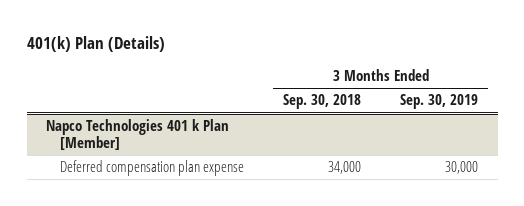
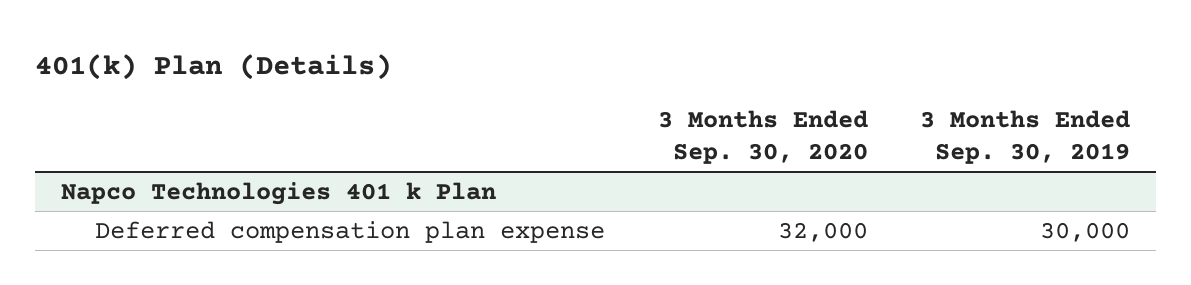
- | 3 Months Ended Sep. 30, 2018 | 3 Months Ended Sep. 30, 2019
+ | 3 Months Ended Sep. 30, 2020 | 3 Months Ended Sep. 30, 2019
- Napco Technologies 401 k Plan [Member]
+ Napco Technologies 401 k Plan

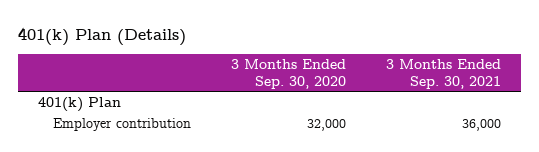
- | 3 Months Ended Sep. 30, 2020 | 3 Months Ended Sep. 30, 2019
+ | 3 Months Ended Sep. 30, 2020 | 3 Months Ended Sep. 30, 2021
- Napco Technologies 401 k Plan
- Deferred compensation plan expense | 32,000 | 30,000
+ 401(k) Plan
+ Employer contribution | 32,000 | 36,000

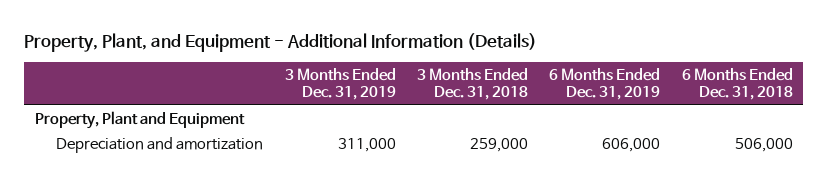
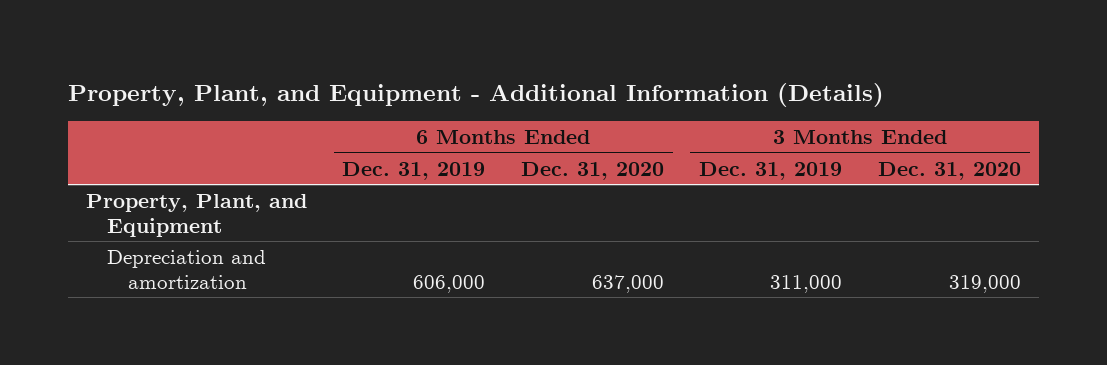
- | 3 Months Ended Dec. 31, 2019 | 3 Months Ended Dec. 31, 2018 | 6 Months Ended Dec. 31, 2019 | 6 Months Ended Dec. 31, 2018
+ | 6 Months Ended Dec. 31, 2019 | 6 Months Ended Dec. 31, 2020 | 3 Months Ended Dec. 31, 2019 | 3 Months Ended Dec. 31, 2020
- Property, Plant and Equipment
+ Property, Plant, and Equipment

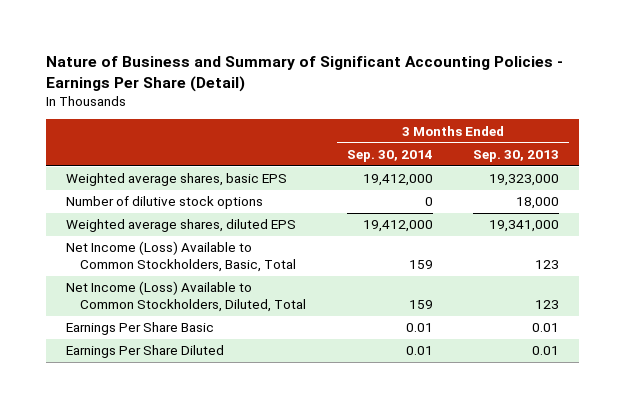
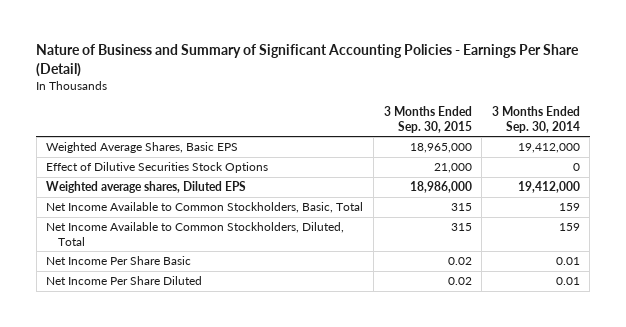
- | 3 Months Ended Sep. 30, 2014 | 3 Months Ended Sep. 30, 2013
+ | 3 Months Ended Sep. 30, 2015 | 3 Months Ended Sep. 30, 2014
- Weighted average shares, basic EPS | 19,412,000 | 19,323,000
- Number of dilutive stock options | 0 | 18,000
- Weighted average shares, diluted EPS | 19,412,000 | 19,341,000
- Net Income (Loss) Available to Common Stockholders, Basic, Total | 159 | 123
- Net Income (Loss) Available to Common Stockholders, Diluted, Total | 159 | 123
- Earnings Per Share Basic | 0.01 | 0.01
- Earnings Per Share Diluted | 0.01 | 0.01
+ Weighted Average Shares, Basic EPS | 18,965,000 | 19,412,000
+ Effect of Dilutive Securities Stock Options | 21,000 | 0
+ Weighted average shares, Diluted EPS | 18,986,000 | 19,412,000
+ Net Income Available to Common Stockholders, Basic, Total | 315 | 159
+ Net Income Available to Common Stockholders, Diluted, Total | 315 | 159
+ Net Income Per Share Basic | 0.02 | 0.01
+ Net Income Per Share Diluted | 0.02 | 0.01

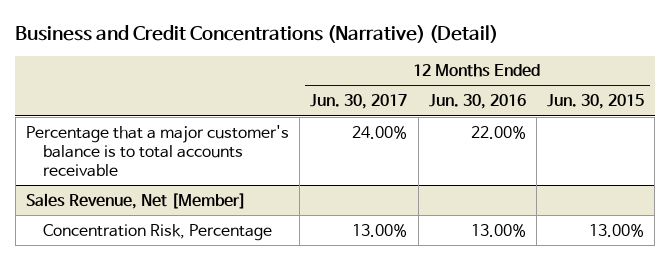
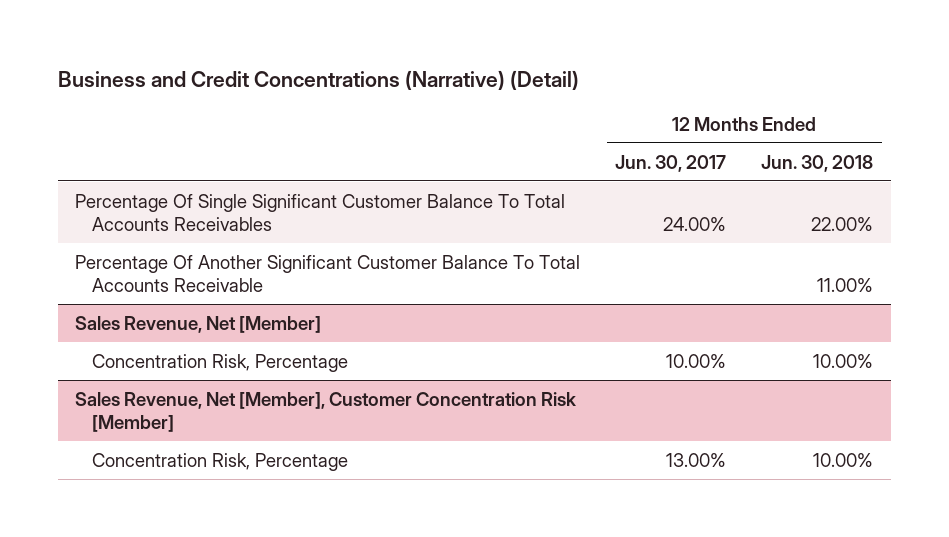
- | 12 Months Ended Jun. 30, 2017 | 12 Months Ended Jun. 30, 2016 | 12 Months Ended Jun. 30, 2015
+ | 12 Months Ended Jun. 30, 2017 | 12 Months Ended Jun. 30, 2018
- Percentage that a major customer's balance is to total accounts receivable | 24.00% | 22.00% |
+ Percentage Of Single Significant Customer Balance To Total Accounts Receivables | 24.00% | 22.00%
+ Percentage Of Another Significant Customer Balance To Total Accounts Receivable | | 11.00%
@ Sales Revenue, Net [Member]
+ Concentration Risk, Percentage | 10.00% | 10.00%
+ Sales Revenue, Net [Member], Customer Concentration Risk [Member]

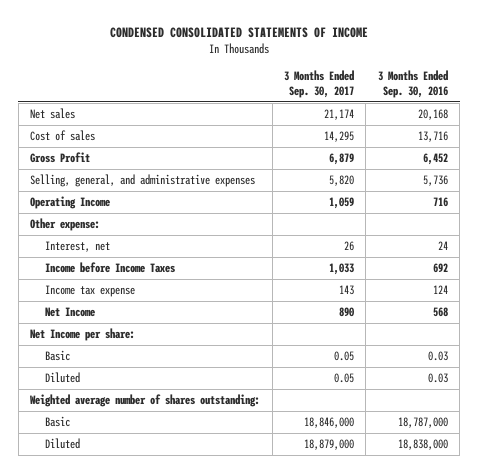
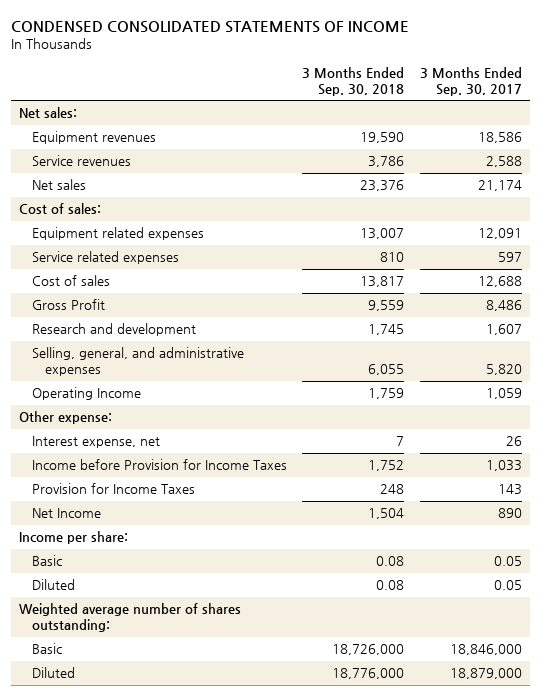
- | 3 Months Ended Sep. 30, 2017 | 3 Months Ended Sep. 30, 2016
+ | 3 Months Ended Sep. 30, 2018 | 3 Months Ended Sep. 30, 2017
+ Net sales:
+ Equipment revenues | 19,590 | 18,586
+ Service revenues | 3,786 | 2,588
- Cost of sales | 14,295 | 13,716
- Gross Profit | 6,879 | 6,452
+ Cost of sales:
+ Equipment related expenses | 13,007 | 12,091
+ Service related expenses | 810 | 597
+ Cost of sales | 13,817 | 12,688
+ Gross Profit | 9,559 | 8,486
+ Research and development | 1,745 | 1,607
- Interest, net | 26 | 24
- Income before Income Taxes | 1,033 | 692
- Income tax expense | 143 | 124
+ Interest expense, net | 7 | 26
+ Income before Provision for Income Taxes | 1,752 | 1,033
+ Provision for Income Taxes | 248 | 143
- Net Income per share:
+ Income per share:

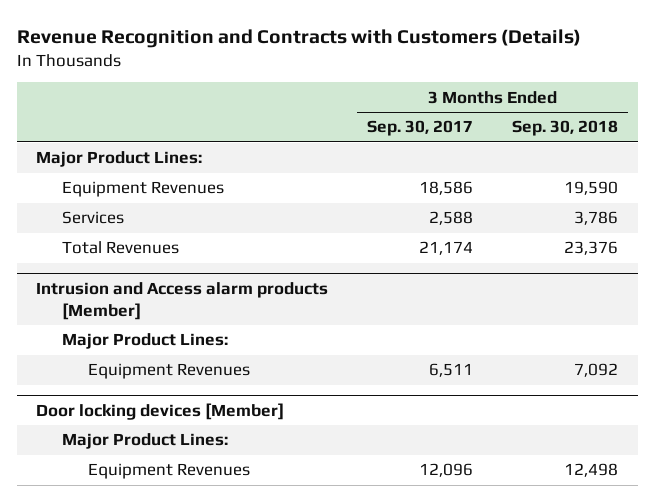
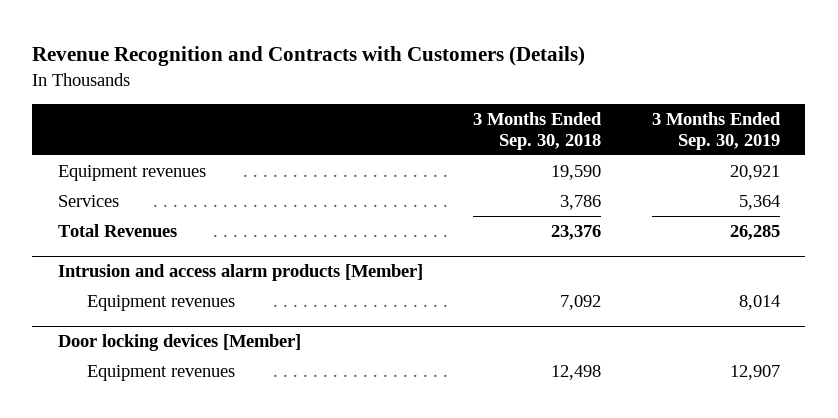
- | 3 Months Ended Sep. 30, 2017 | 3 Months Ended Sep. 30, 2018
+ | 3 Months Ended Sep. 30, 2018 | 3 Months Ended Sep. 30, 2019
- Major Product Lines:
- Equipment Revenues | 18,586 | 19,590
+ Equipment revenues | 19,590 | 20,921
- Intrusion and Access alarm products [Member]
- Major Product Lines:
- Equipment Revenues | 6,511 | 7,092
+ Intrusion and access alarm products [Member]
+ Equipment revenues | 7,092 | 8,014
@ Door locking devices [Member]
- Major Product Lines:
- Equipment Revenues | 12,096 | 12,498
+ Equipment revenues | 12,498 | 12,907

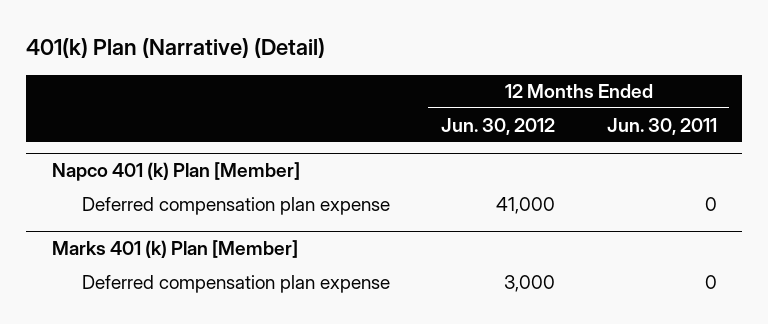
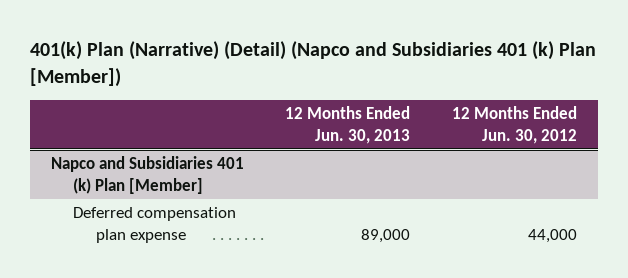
- 401(k) Plan (Narrative) (Detail)
+ 401(k) Plan (Narrative) (Detail) (Napco and Subsidiaries 401 (k) Plan [Member])
- | 12 Months Ended Jun. 30, 2012 | 12 Months Ended Jun. 30, 2011
+ | 12 Months Ended Jun. 30, 2013 | 12 Months Ended Jun. 30, 2012
- Napco 401 (k) Plan [Member]
- Deferred compensation plan expense | 41,000 | 0
- Marks 401 (k) Plan [Member]
- Deferred compensation plan expense | 3,000 | 0
+ Napco and Subsidiaries 401 (k) Plan [Member]
+ Deferred compensation plan expense | 89,000 | 44,000

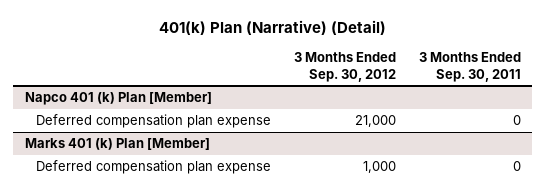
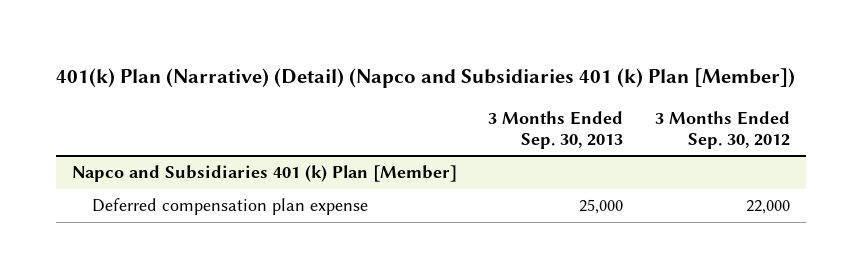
- 401(k) Plan (Narrative) (Detail)
+ 401(k) Plan (Narrative) (Detail) (Napco and Subsidiaries 401 (k) Plan [Member])
- | 3 Months Ended Sep. 30, 2012 | 3 Months Ended Sep. 30, 2011
+ | 3 Months Ended Sep. 30, 2013 | 3 Months Ended Sep. 30, 2012
- Napco 401 (k) Plan [Member]
- Deferred compensation plan expense | 21,000 | 0
- Marks 401 (k) Plan [Member]
- Deferred compensation plan expense | 1,000 | 0
+ Napco and Subsidiaries 401 (k) Plan [Member]
+ Deferred compensation plan expense | 25,000 | 22,000

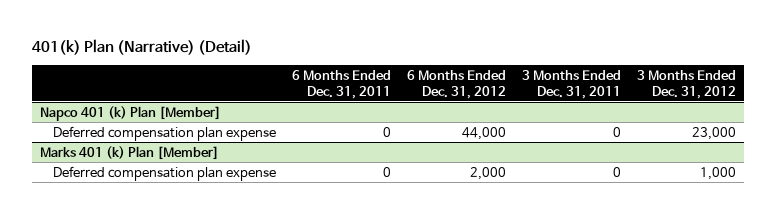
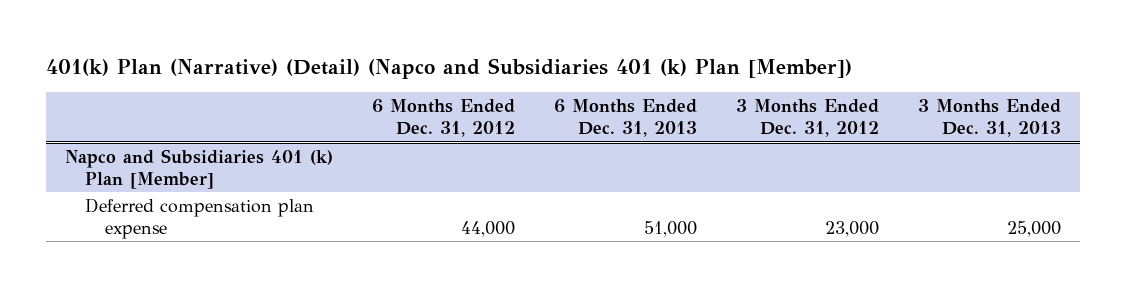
- 401(k) Plan (Narrative) (Detail)
+ 401(k) Plan (Narrative) (Detail) (Napco and Subsidiaries 401 (k) Plan [Member])
- | 6 Months Ended Dec. 31, 2011 | 6 Months Ended Dec. 31, 2012 | 3 Months Ended Dec. 31, 2011 | 3 Months Ended Dec. 31, 2012
+ | 6 Months Ended Dec. 31, 2012 | 6 Months Ended Dec. 31, 2013 | 3 Months Ended Dec. 31, 2012 | 3 Months Ended Dec. 31, 2013
- Napco 401 (k) Plan [Member]
+ Napco and Subsidiaries 401 (k) Plan [Member]
- Marks 401 (k) Plan [Member]
- Deferred compensation plan expense | 0 | 2,000 | 0 | 1,000

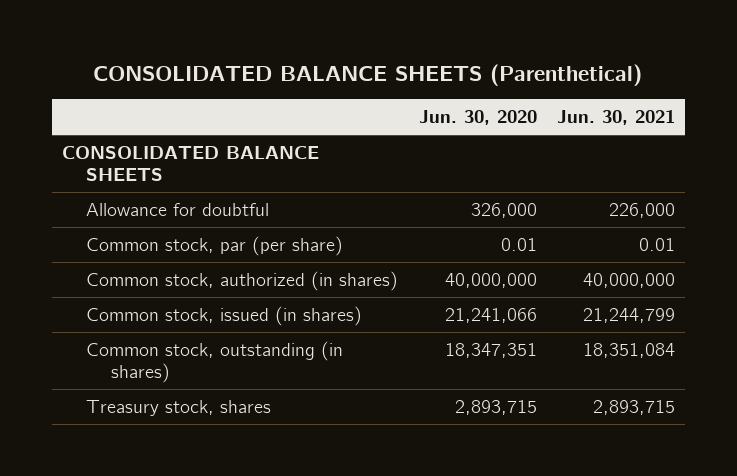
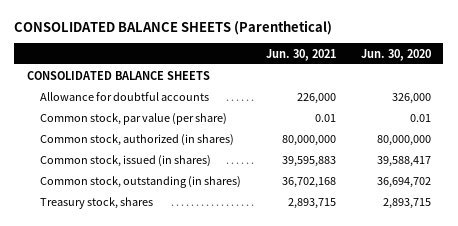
- | Jun. 30, 2020 | Jun. 30, 2021
+ | Jun. 30, 2021 | Jun. 30, 2020
- Allowance for doubtful | 326,000 | 226,000
- Common stock, par (per share) | 0.01 | 0.01
- Common stock, authorized (in shares) | 40,000,000 | 40,000,000
- Common stock, issued (in shares) | 21,241,066 | 21,244,799
- Common stock, outstanding (in shares) | 18,347,351 | 18,351,084
+ Allowance for doubtful accounts | 226,000 | 326,000
+ Common stock, par value (per share) | 0.01 | 0.01
+ Common stock, authorized (in shares) | 80,000,000 | 80,000,000
+ Common stock, issued (in shares) | 39,595,883 | 39,588,417
+ Common stock, outstanding (in shares) | 36,702,168 | 36,694,702

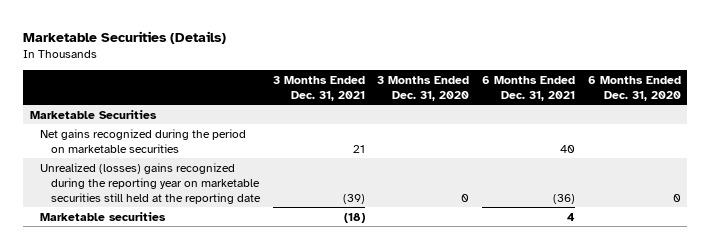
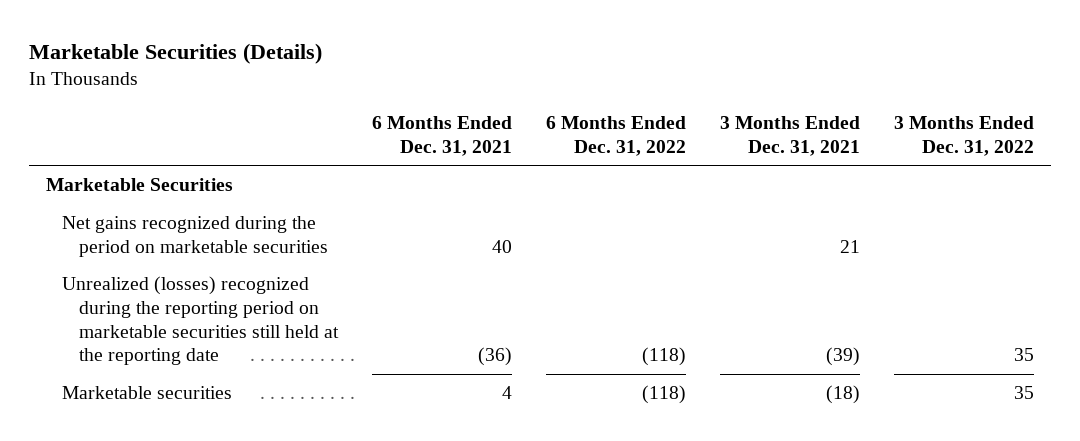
- | 3 Months Ended Dec. 31, 2021 | 3 Months Ended Dec. 31, 2020 | 6 Months Ended Dec. 31, 2021 | 6 Months Ended Dec. 31, 2020
+ | 6 Months Ended Dec. 31, 2021 | 6 Months Ended Dec. 31, 2022 | 3 Months Ended Dec. 31, 2021 | 3 Months Ended Dec. 31, 2022
- Unrealized (losses) gains recognized during the reporting year on marketable securities still held at the reporting date | (39) | 0 | (36) | 0
+ Unrealized (losses) recognized during the reporting period on marketable securities still held at the reporting date | (36) | (118) | (39) | 35

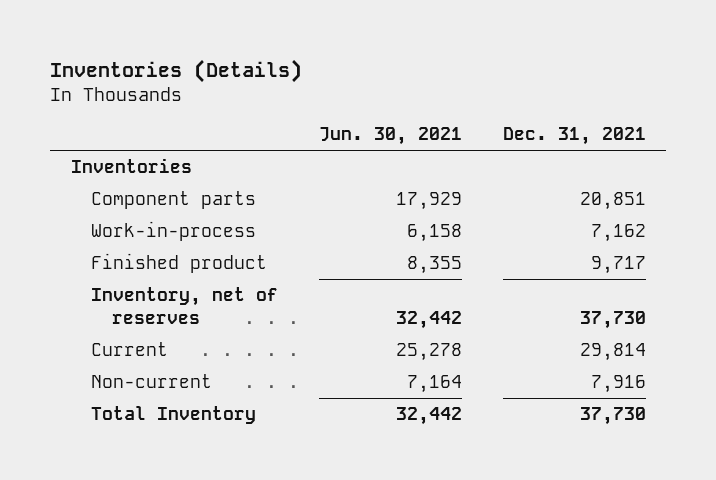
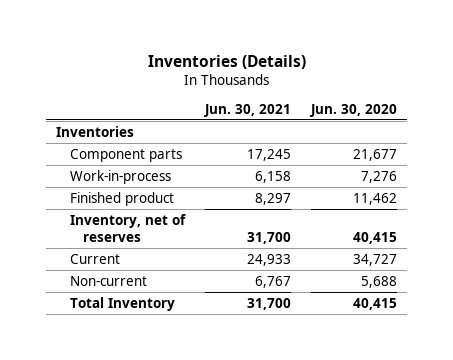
- | Jun. 30, 2021 | Dec. 31, 2021
+ | Jun. 30, 2021 | Jun. 30, 2020
- Component parts | 17,929 | 20,851
+ Component parts | 17,245 | 21,677
- Finished product | 8,355 | 9,717
- Inventory, net of reserves | 32,442 | 37,730
- Current | 25,278 | 29,814
- Non-current | 7,164 | 7,916
- Total Inventory | 32,442 | 37,730
+ Finished product | 8,297 | 11,462
+ Inventory, net of reserves | 31,700 | 40,415
+ Current | 24,933 | 34,727
+ Non-current | 6,767 | 5,688
+ Total Inventory | 31,700 | 40,415

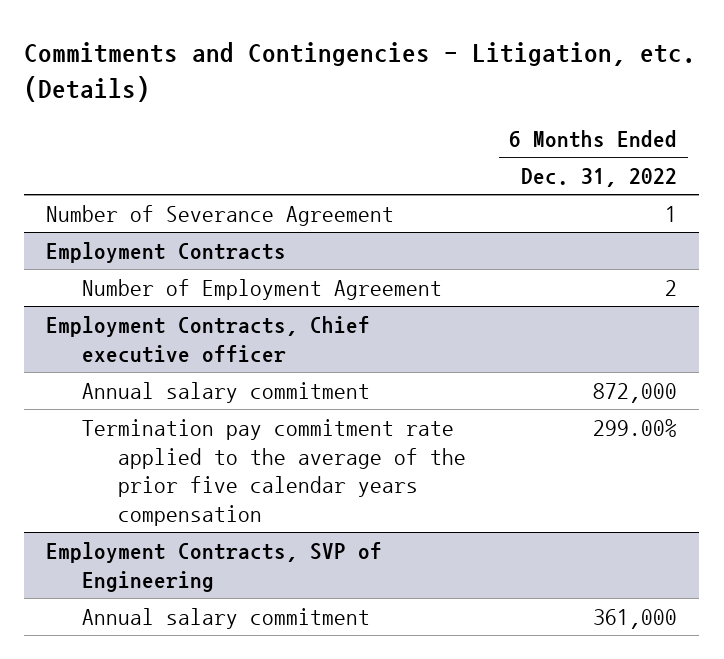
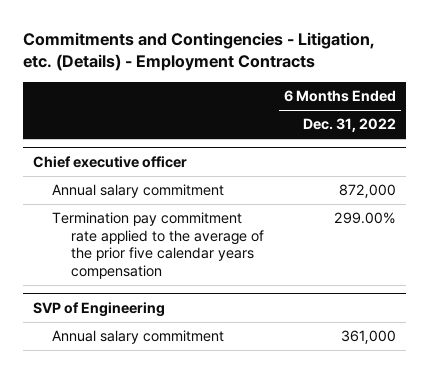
- Commitments and Contingencies - Litigation, etc. (Details)
+ Commitments and Contingencies - Litigation, etc. (Details) - Employment Contracts
- Number of Severance Agreement | 1
- Employment Contracts
- Number of Employment Agreement | 2
- Employment Contracts, Chief executive officer
+ Chief executive officer
- Employment Contracts, SVP of Engineering
+ SVP of Engineering

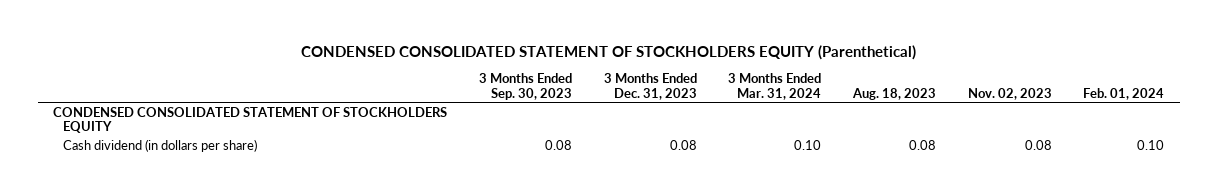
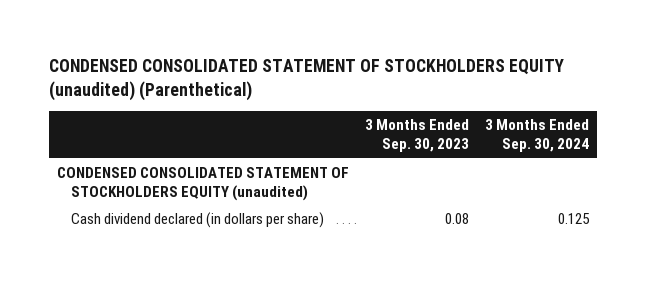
- CONDENSED CONSOLIDATED STATEMENT OF STOCKHOLDERS EQUITY (Parenthetical)
+ CONDENSED CONSOLIDATED STATEMENT OF STOCKHOLDERS EQUITY (unaudited) (Parenthetical)
- | 3 Months Ended Sep. 30, 2023 | 3 Months Ended Dec. 31, 2023 | 3 Months Ended Mar. 31, 2024 | Aug. 18, 2023 | Nov. 02, 2023 | Feb. 01, 2024
+ | 3 Months Ended Sep. 30, 2023 | 3 Months Ended Sep. 30, 2024
- CONDENSED CONSOLIDATED STATEMENT OF STOCKHOLDERS EQUITY
- Cash dividend (in dollars per share) | 0.08 | 0.08 | 0.10 | 0.08 | 0.08 | 0.10
+ CONDENSED CONSOLIDATED STATEMENT OF STOCKHOLDERS EQUITY (unaudited)
+ Cash dividend declared (in dollars per share) | 0.08 | 0.125

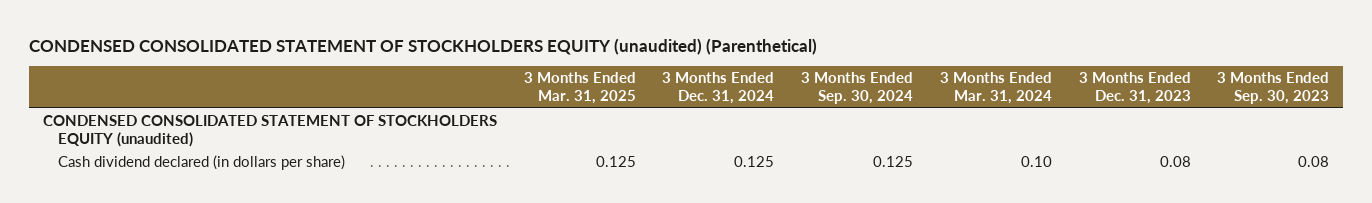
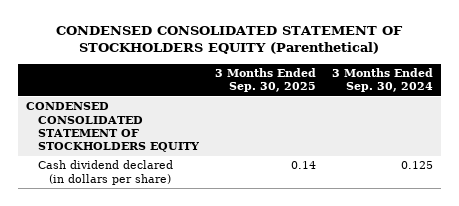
- CONDENSED CONSOLIDATED STATEMENT OF STOCKHOLDERS EQUITY (unaudited) (Parenthetical)
+ CONDENSED CONSOLIDATED STATEMENT OF STOCKHOLDERS EQUITY (Parenthetical)
- | 3 Months Ended Mar. 31, 2025 | 3 Months Ended Dec. 31, 2024 | 3 Months Ended Sep. 30, 2024 | 3 Months Ended Mar. 31, 2024 | 3 Months Ended Dec. 31, 2023 | 3 Months Ended Sep. 30, 2023
+ | 3 Months Ended Sep. 30, 2025 | 3 Months Ended Sep. 30, 2024
- CONDENSED CONSOLIDATED STATEMENT OF STOCKHOLDERS EQUITY (unaudited)
+ CONDENSED CONSOLIDATED STATEMENT OF STOCKHOLDERS EQUITY

